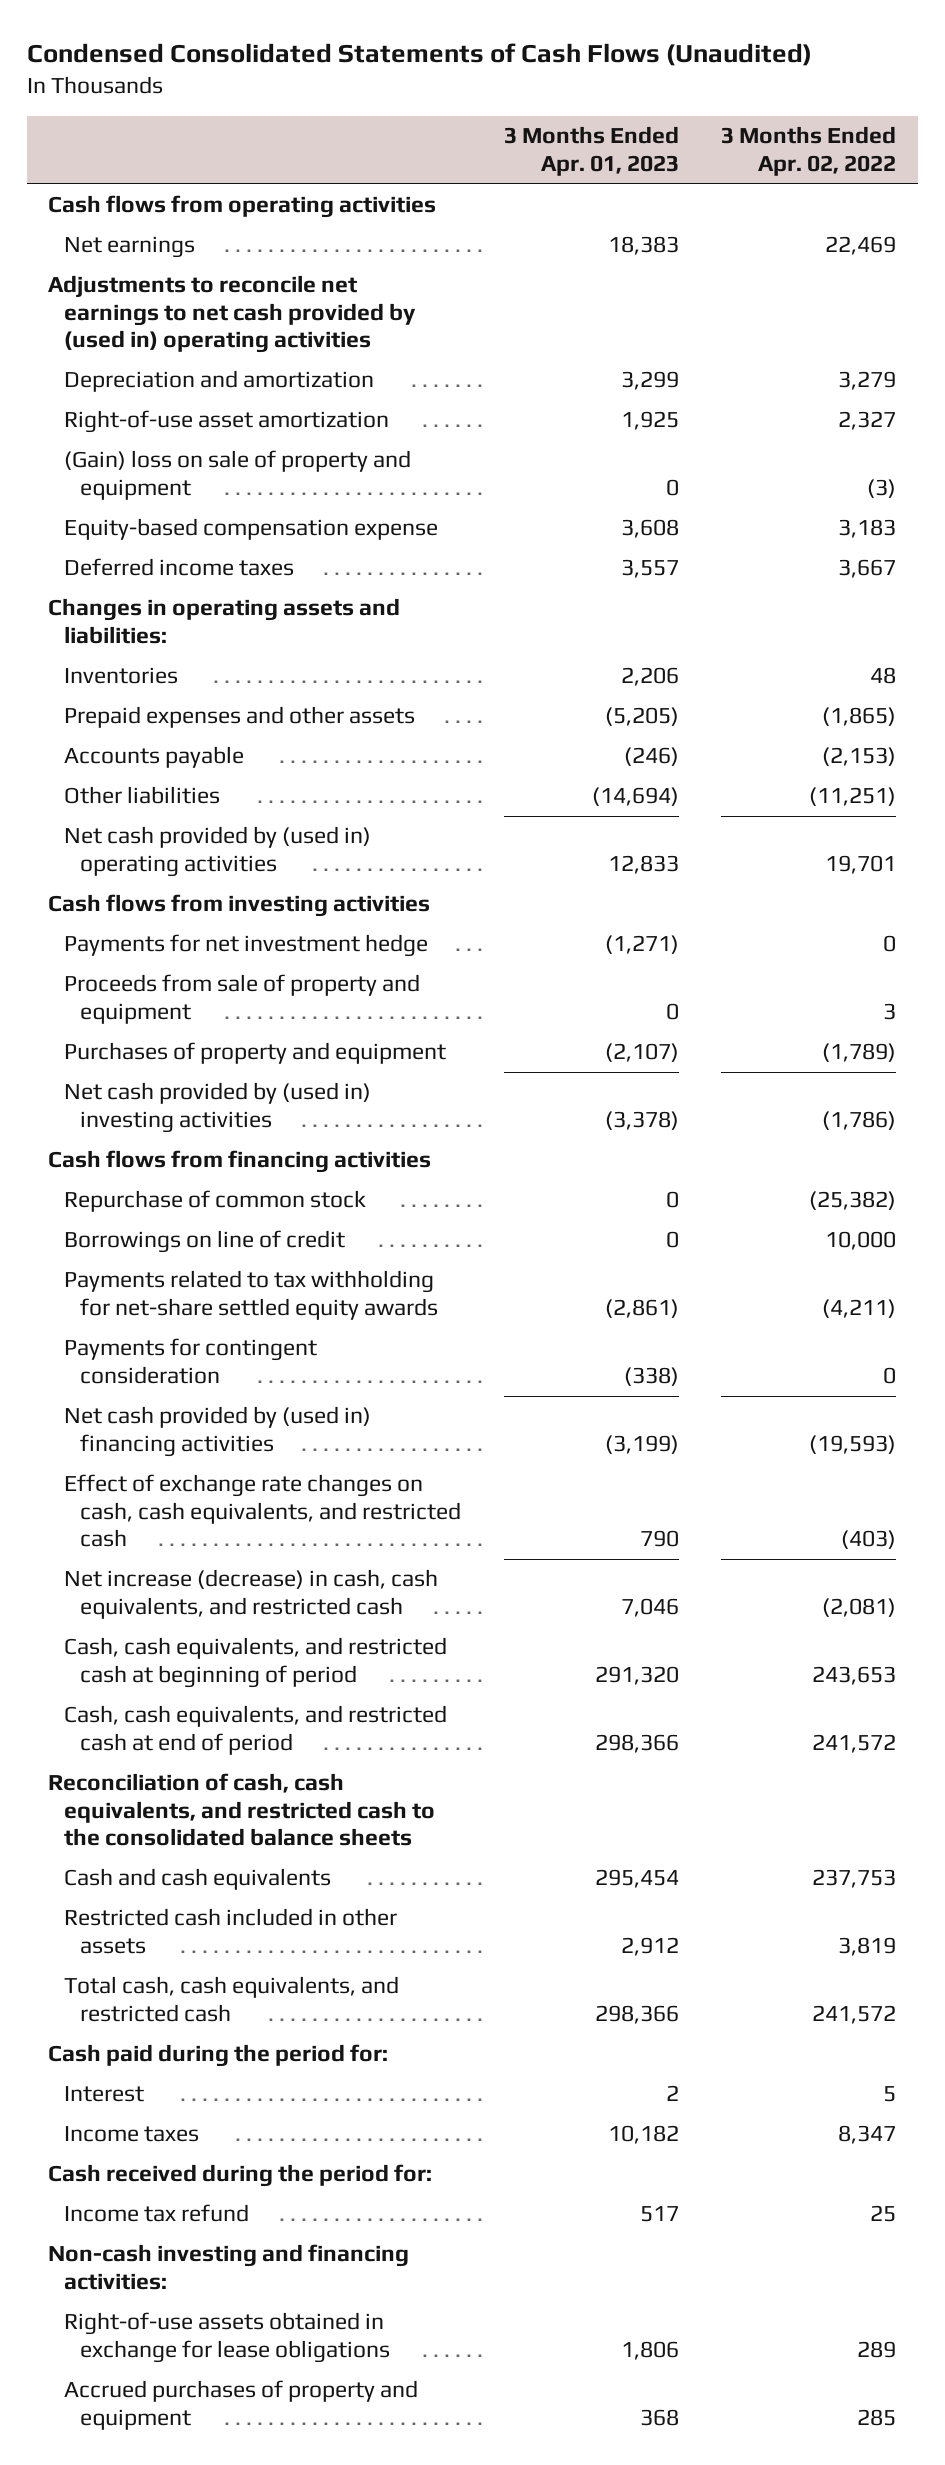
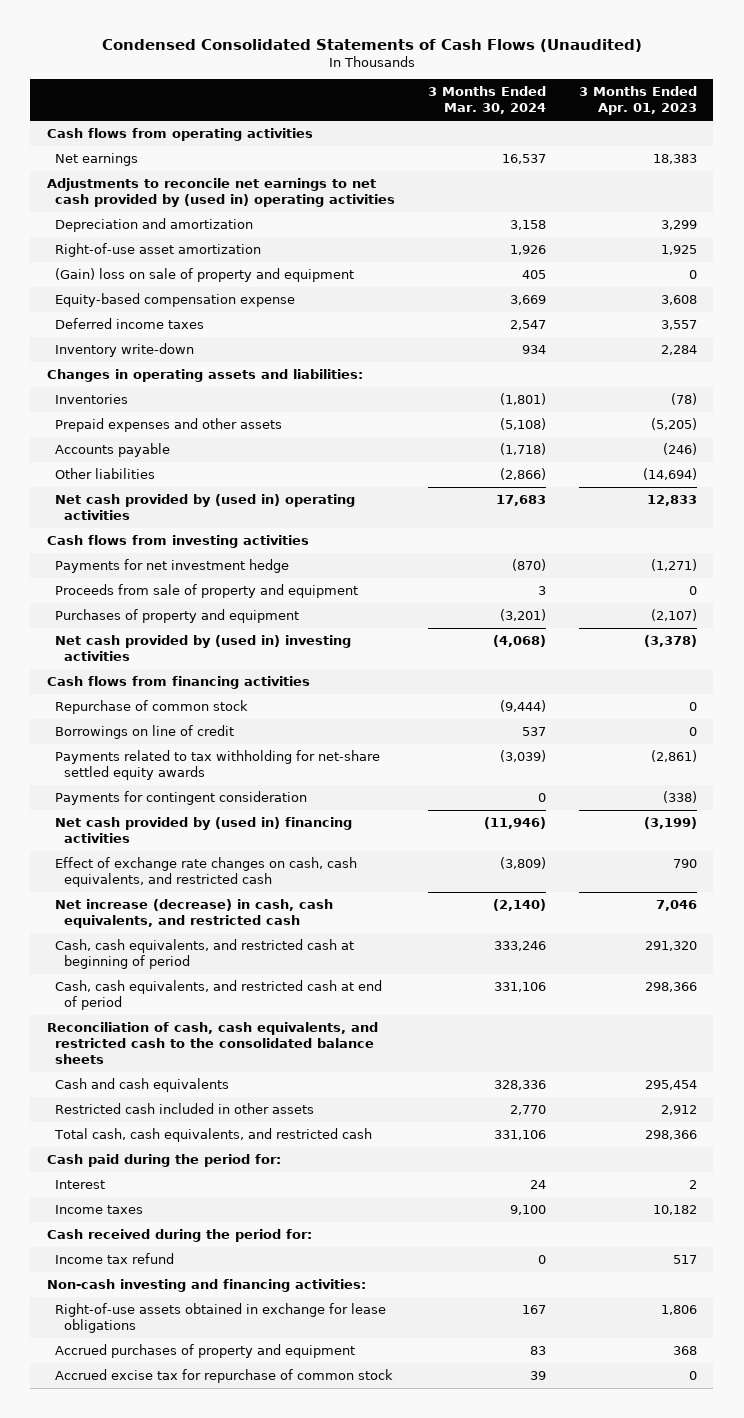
- | 3 Months Ended Apr. 01, 2023 | 3 Months Ended Apr. 02, 2022
+ | 3 Months Ended Mar. 30, 2024 | 3 Months Ended Apr. 01, 2023
+ Inventory write-down | 934 | 2,284
- Inventories | 2,206 | 48
+ Inventories | (1,801) | (78)
+ Accrued excise tax for repurchase of common stock | 39 | 0

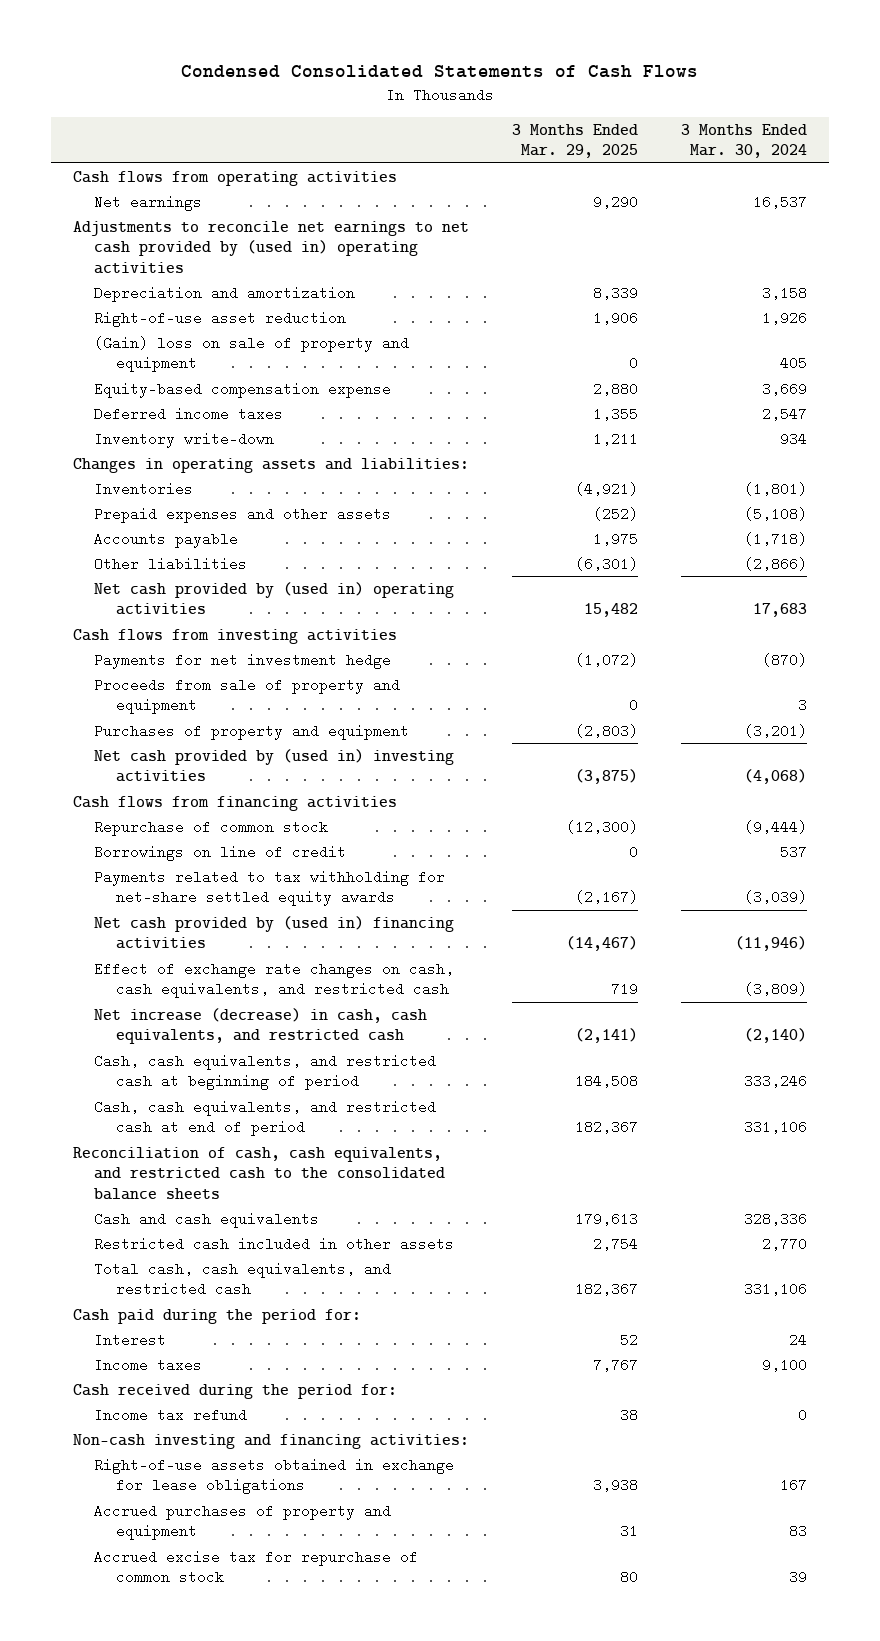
- Condensed Consolidated Statements of Cash Flows (Unaudited)
+ Condensed Consolidated Statements of Cash Flows
- | 3 Months Ended Mar. 30, 2024 | 3 Months Ended Apr. 01, 2023
+ | 3 Months Ended Mar. 29, 2025 | 3 Months Ended Mar. 30, 2024
- Right-of-use asset amortization | 1,926 | 1,925
+ Right-of-use asset reduction | 1,906 | 1,926
- Payments for contingent consideration | 0 | (338)

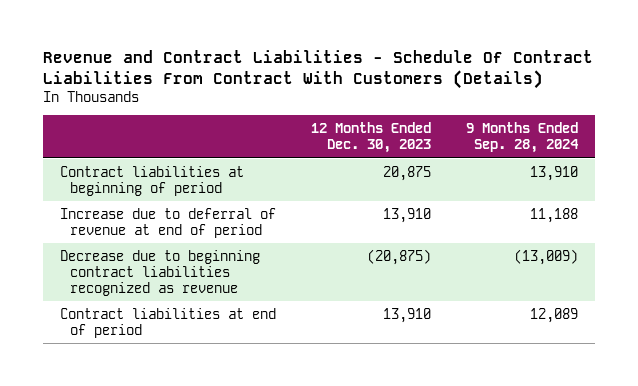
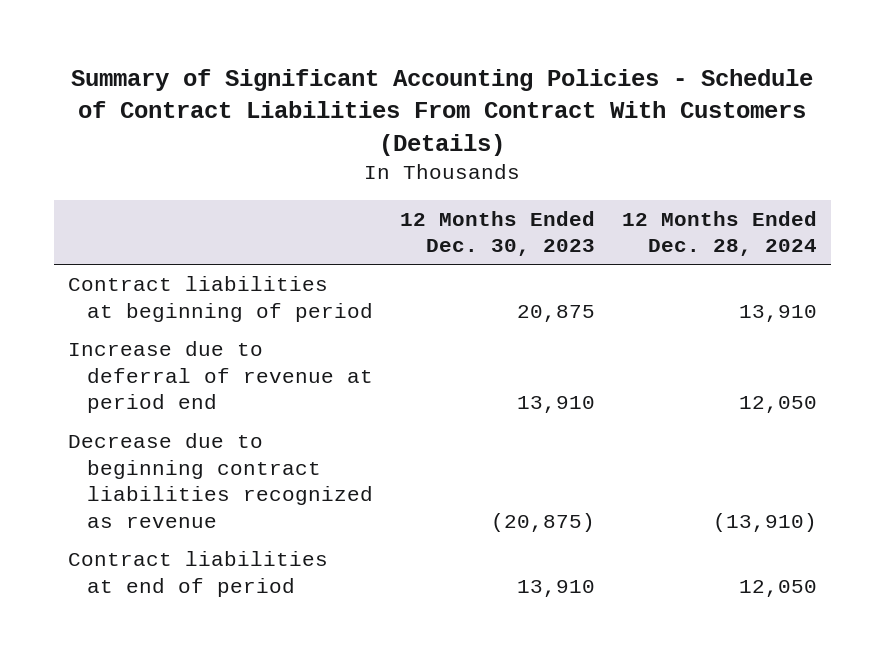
- Revenue and Contract Liabilities - Schedule Of Contract Liabilities From Contract With Customers (Details)
+ Summary of Significant Accounting Policies - Schedule of Contract Liabilities From Contract With Customers (Details)
- | 12 Months Ended Dec. 30, 2023 | 9 Months Ended Sep. 28, 2024
+ | 12 Months Ended Dec. 30, 2023 | 12 Months Ended Dec. 28, 2024
- Increase due to deferral of revenue at end of period | 13,910 | 11,188
+ Increase due to deferral of revenue at period end | 13,910 | 12,050

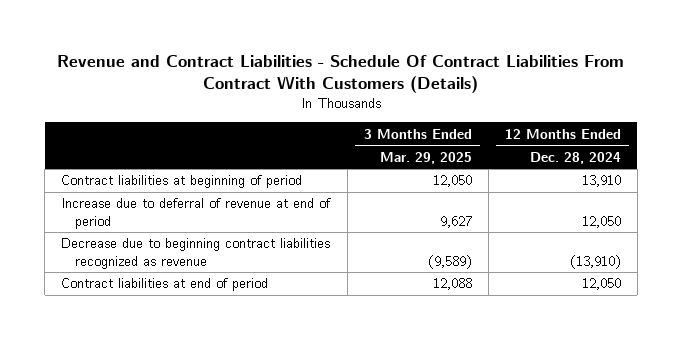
- Summary of Significant Accounting Policies - Schedule of Contract Liabilities From Contract With Customers (Details)
+ Revenue and Contract Liabilities - Schedule Of Contract Liabilities From Contract With Customers (Details)
- | 12 Months Ended Dec. 30, 2023 | 12 Months Ended Dec. 28, 2024
+ | 3 Months Ended Mar. 29, 2025 | 12 Months Ended Dec. 28, 2024
- Increase due to deferral of revenue at period end | 13,910 | 12,050
+ Increase due to deferral of revenue at end of period | 9,627 | 12,050

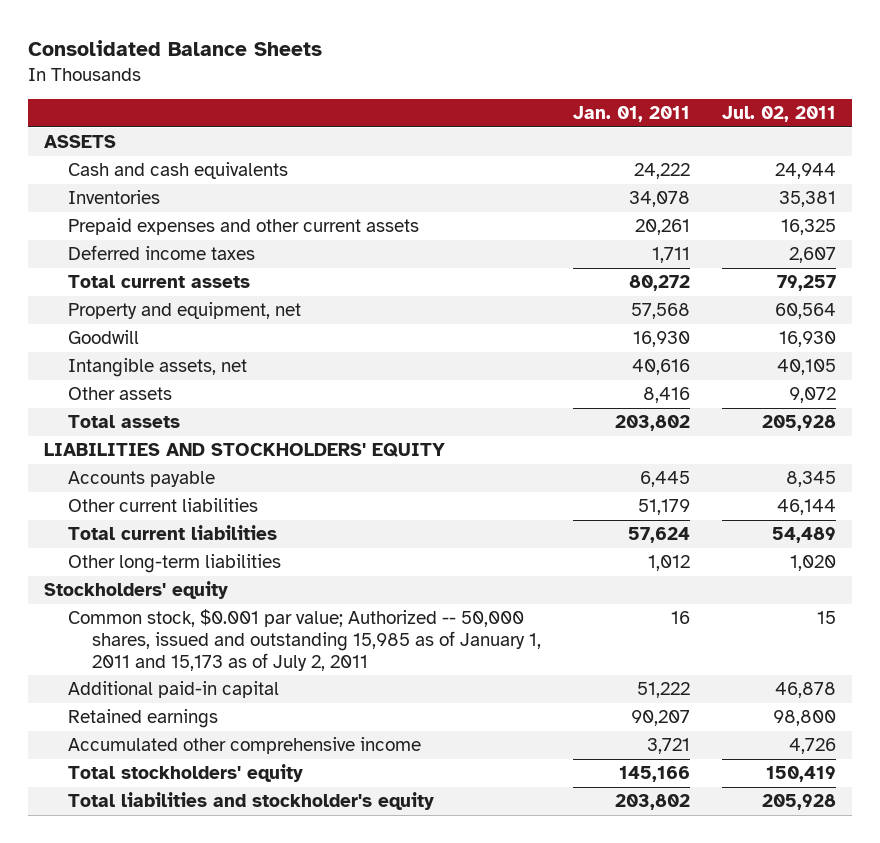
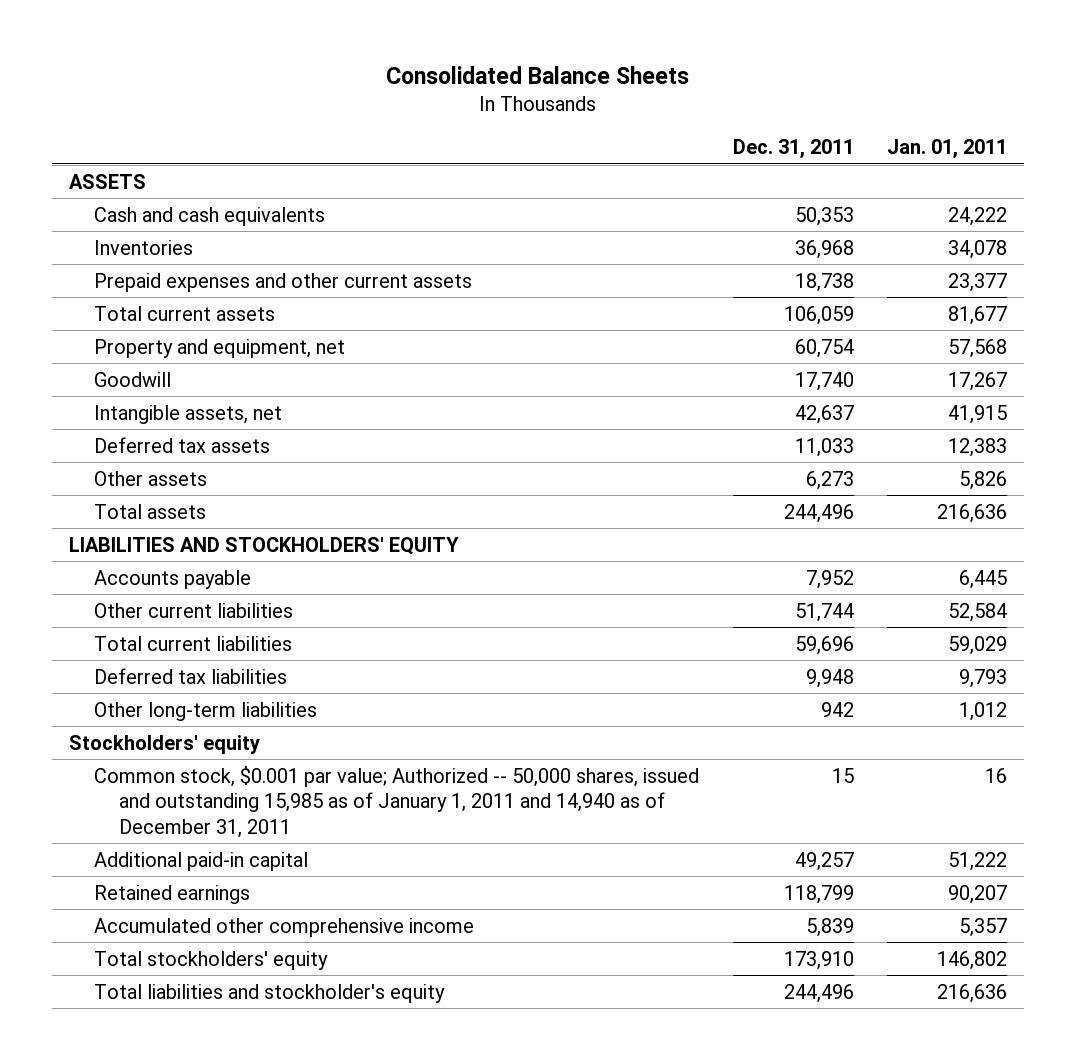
- | Jan. 01, 2011 | Jul. 02, 2011
+ | Dec. 31, 2011 | Jan. 01, 2011
- Prepaid expenses and other current assets | 20,261 | 16,325
- Deferred income taxes | 1,711 | 2,607
- Total current assets | 80,272 | 79,257
+ Prepaid expenses and other current assets | 18,738 | 23,377
+ Total current assets | 106,059 | 81,677
- Goodwill | 16,930 | 16,930
- Intangible assets, net | 40,616 | 40,105
- Other assets | 8,416 | 9,072
- Total assets | 203,802 | 205,928
+ Goodwill | 17,740 | 17,267
+ Intangible assets, net | 42,637 | 41,915
+ Deferred tax assets | 11,033 | 12,383
+ Other assets | 6,273 | 5,826
+ Total assets | 244,496 | 216,636
- Other current liabilities | 51,179 | 46,144
- Total current liabilities | 57,624 | 54,489
+ Other current liabilities | 51,744 | 52,584
+ Total current liabilities | 59,696 | 59,029
+ Deferred tax liabilities | 9,948 | 9,793
- Common stock, $0.001 par value; Authorized -- 50,000 shares, issued and outstanding 15,985 as of January 1, 2011 and 15,173 as of July 2, 2011 | 16 | 15
+ Common stock, $0.001 par value; Authorized -- 50,000 shares, issued and outstanding 15,985 as of January 1, 2011 and 14,940 as of December 31, 2011 | 15 | 16
- Accumulated other comprehensive income | 3,721 | 4,726
- Total stockholders' equity | 145,166 | 150,419
- Total liabilities and stockholder's equity | 203,802 | 205,928
+ Accumulated other comprehensive income | 5,839 | 5,357
+ Total stockholders' equity | 173,910 | 146,802
+ Total liabilities and stockholder's equity | 244,496 | 216,636

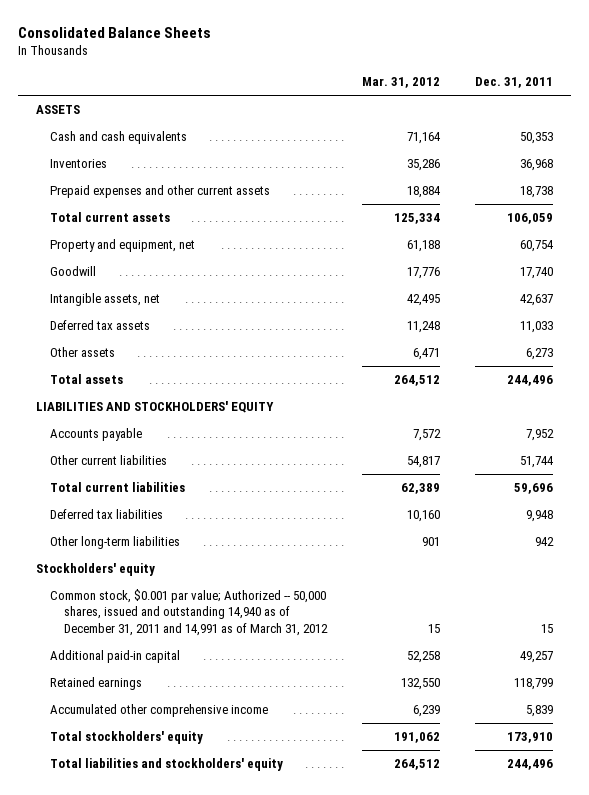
- | Dec. 31, 2011 | Jan. 01, 2011
+ | Mar. 31, 2012 | Dec. 31, 2011
- Common stock, $0.001 par value; Authorized -- 50,000 shares, issued and outstanding 15,985 as of January 1, 2011 and 14,940 as of December 31, 2011 | 15 | 16
+ Common stock, $0.001 par value; Authorized -- 50,000 shares, issued and outstanding 14,940 as of December 31, 2011 and 14,991 as of March 31, 2012 | 15 | 15
- Total liabilities and stockholder's equity | 244,496 | 216,636
+ Total liabilities and stockholders' equity | 264,512 | 244,496

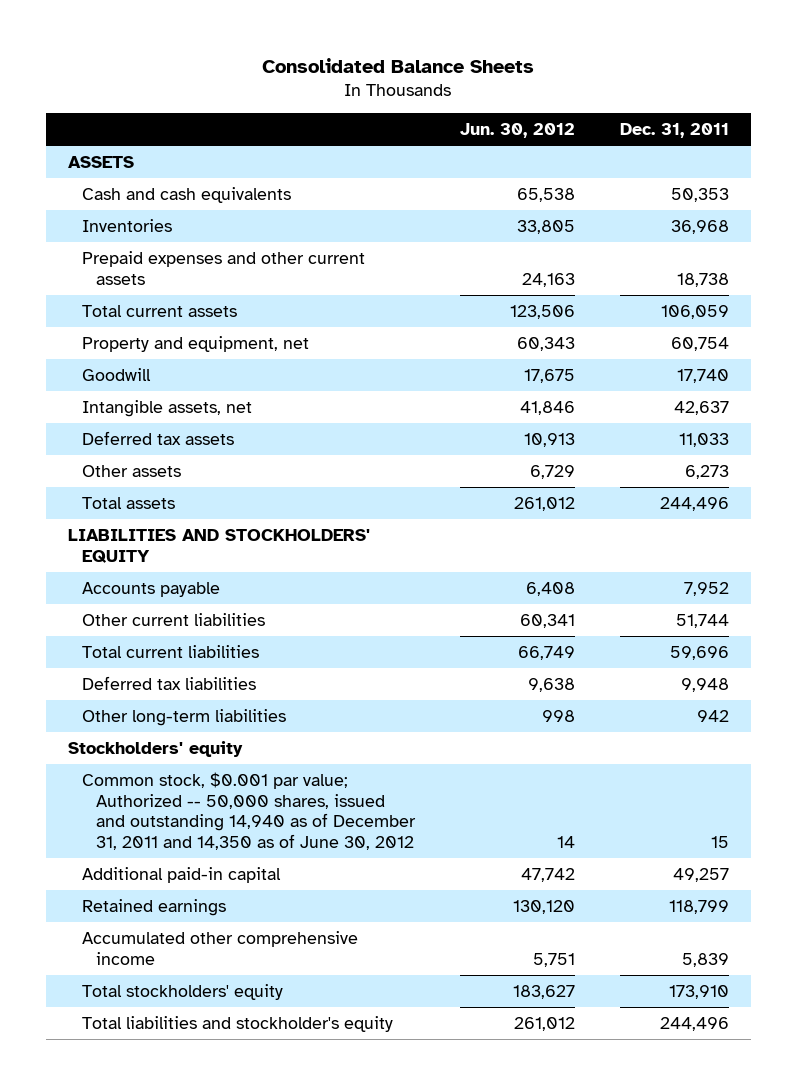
- | Mar. 31, 2012 | Dec. 31, 2011
+ | Jun. 30, 2012 | Dec. 31, 2011
- Common stock, $0.001 par value; Authorized -- 50,000 shares, issued and outstanding 14,940 as of December 31, 2011 and 14,991 as of March 31, 2012 | 15 | 15
+ Common stock, $0.001 par value; Authorized -- 50,000 shares, issued and outstanding 14,940 as of December 31, 2011 and 14,350 as of June 30, 2012 | 14 | 15
- Total liabilities and stockholders' equity | 264,512 | 244,496
+ Total liabilities and stockholder's equity | 261,012 | 244,496

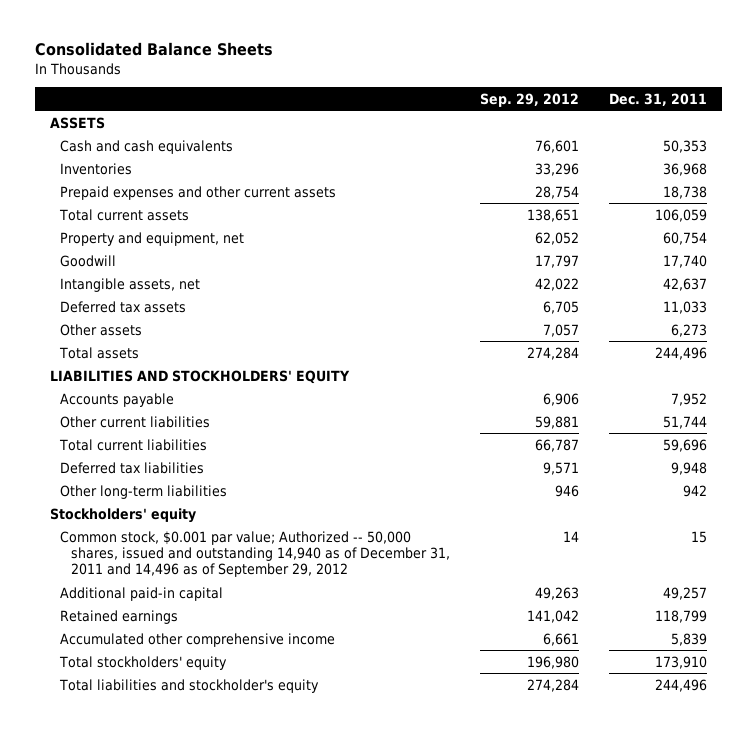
- | Jun. 30, 2012 | Dec. 31, 2011
+ | Sep. 29, 2012 | Dec. 31, 2011
- Common stock, $0.001 par value; Authorized -- 50,000 shares, issued and outstanding 14,940 as of December 31, 2011 and 14,350 as of June 30, 2012 | 14 | 15
+ Common stock, $0.001 par value; Authorized -- 50,000 shares, issued and outstanding 14,940 as of December 31, 2011 and 14,496 as of September 29, 2012 | 14 | 15

